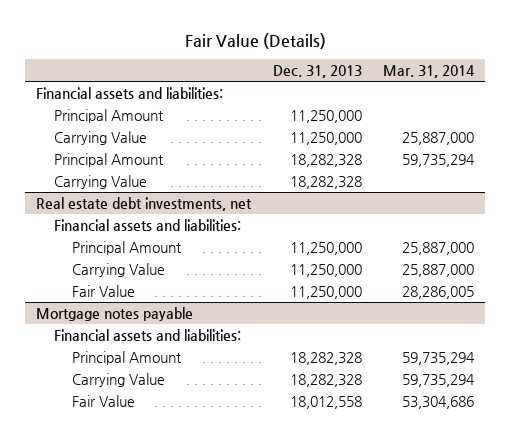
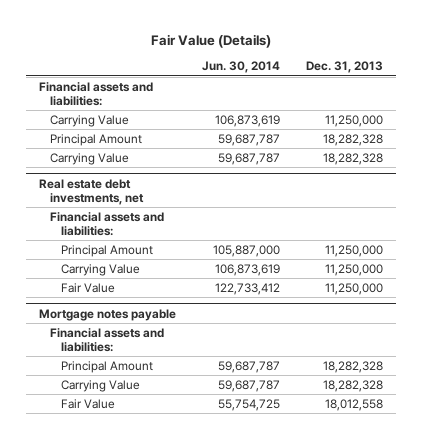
- | Dec. 31, 2013 | Mar. 31, 2014
+ | Jun. 30, 2014 | Dec. 31, 2013
- Principal Amount | 11,250,000 |

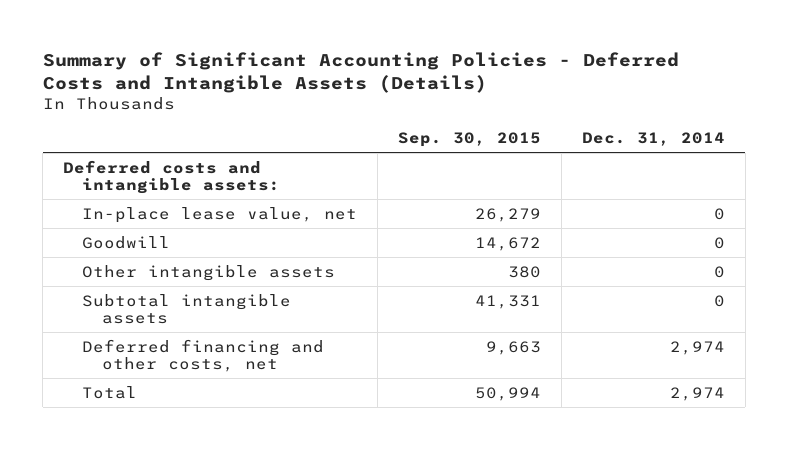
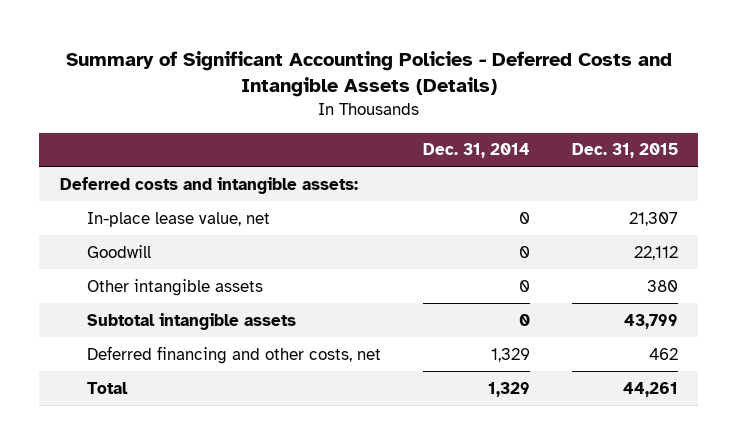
- | Sep. 30, 2015 | Dec. 31, 2014
+ | Dec. 31, 2014 | Dec. 31, 2015
- Deferred financing and other costs, net | 9,663 | 2,974
- Total | 50,994 | 2,974
+ Deferred financing and other costs, net | 1,329 | 462
+ Total | 1,329 | 44,261

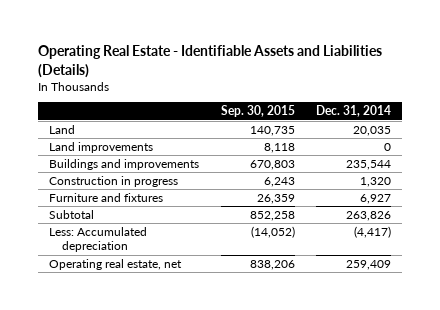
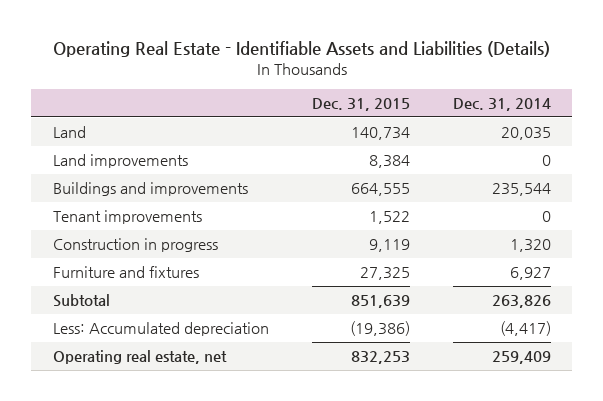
- | Sep. 30, 2015 | Dec. 31, 2014
+ | Dec. 31, 2015 | Dec. 31, 2014
+ Tenant improvements | 1,522 | 0

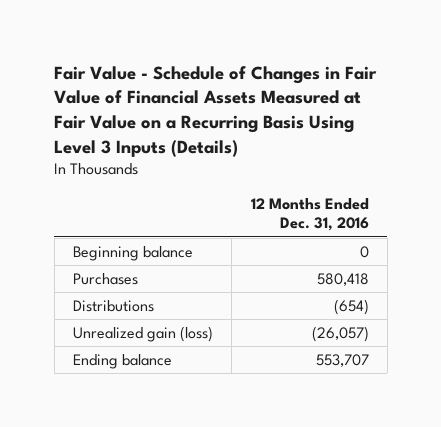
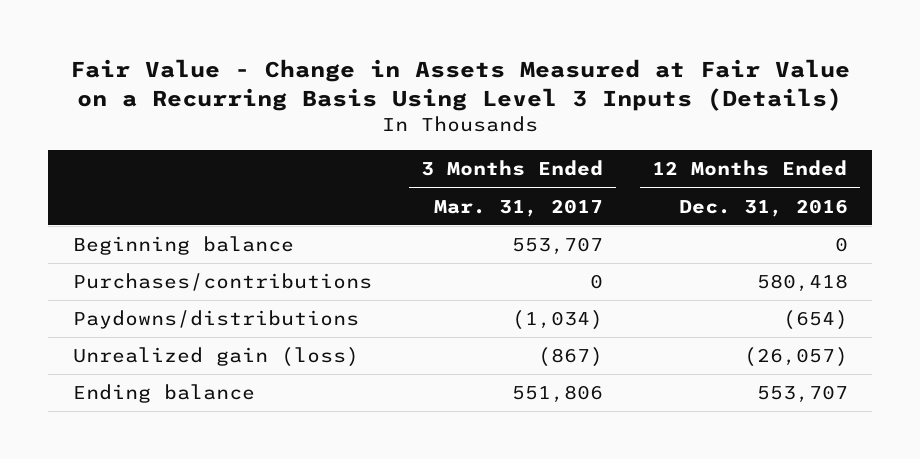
- Fair Value - Schedule of Changes in Fair Value of Financial Assets Measured at Fair Value on a Recurring Basis Using Level 3 Inputs (Details)
+ Fair Value - Change in Assets Measured at Fair Value on a Recurring Basis Using Level 3 Inputs (Details)
- | 12 Months Ended Dec. 31, 2016
+ | 3 Months Ended Mar. 31, 2017 | 12 Months Ended Dec. 31, 2016
- Purchases | 580,418
- Distributions | (654)
+ Purchases/contributions | 0 | 580,418
+ Paydowns/distributions | (1,034) | (654)

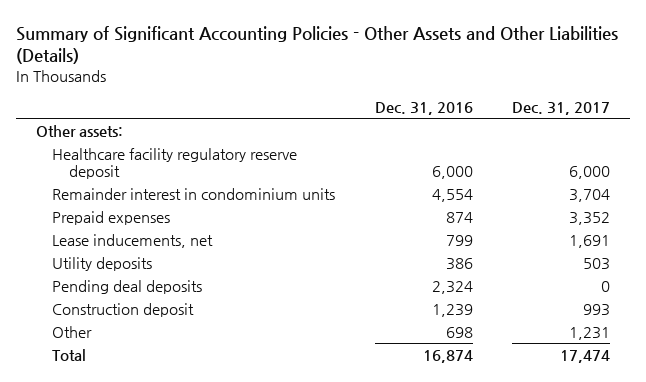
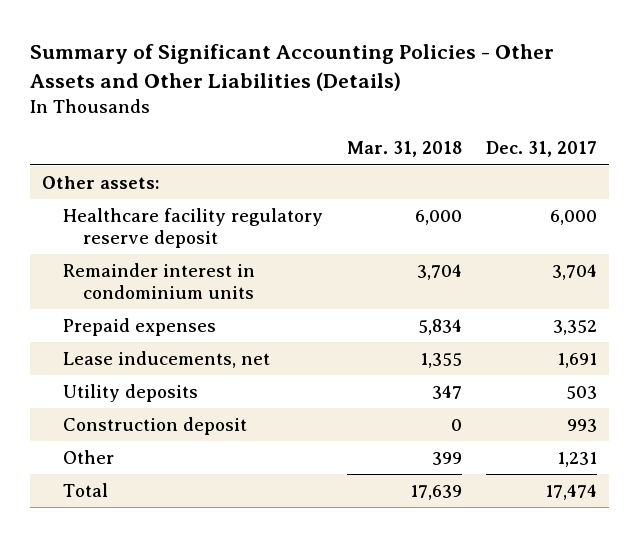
- | Dec. 31, 2016 | Dec. 31, 2017
+ | Mar. 31, 2018 | Dec. 31, 2017
- Pending deal deposits | 2,324 | 0

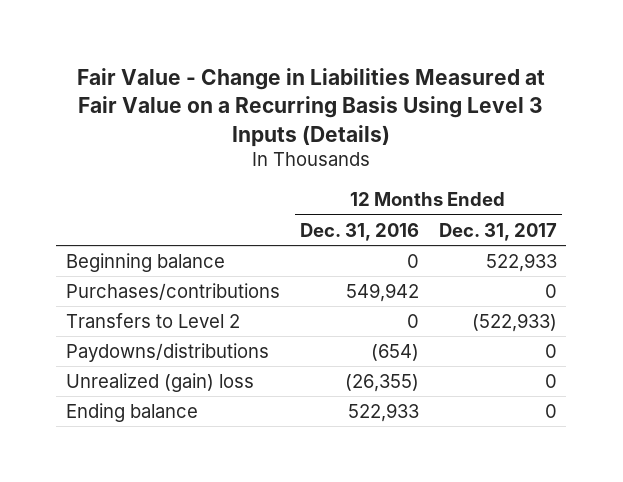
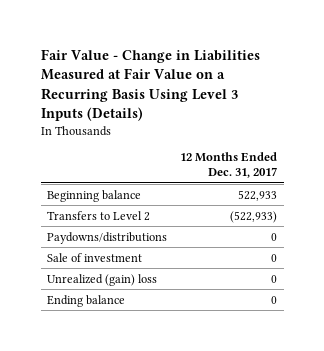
- | 12 Months Ended Dec. 31, 2016 | 12 Months Ended Dec. 31, 2017
+ | 12 Months Ended Dec. 31, 2017
- Purchases/contributions | 549,942 | 0
+ Sale of investment | 0

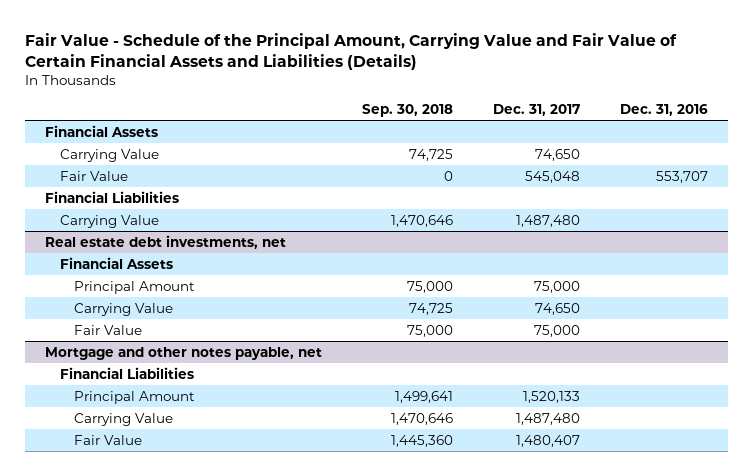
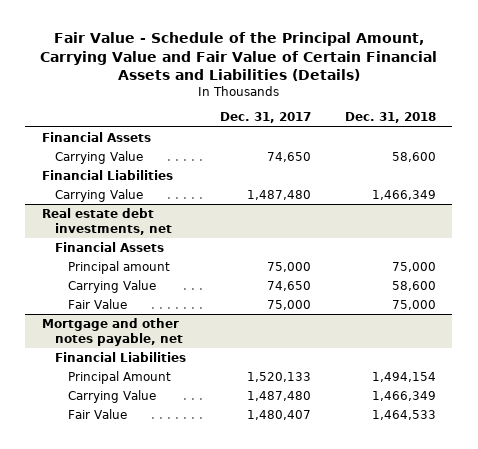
- | Sep. 30, 2018 | Dec. 31, 2017 | Dec. 31, 2016
+ | Dec. 31, 2017 | Dec. 31, 2018
- Fair Value | 0 | 545,048 | 553,707
@ Real estate debt investments, net
- Principal Amount | 75,000 | 75,000 |
+ Principal amount | 75,000 | 75,000

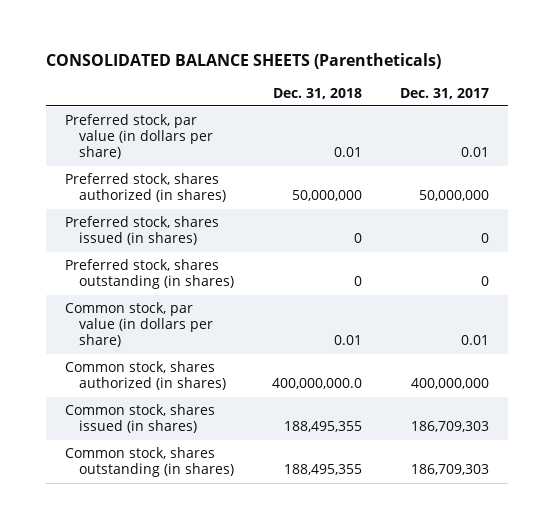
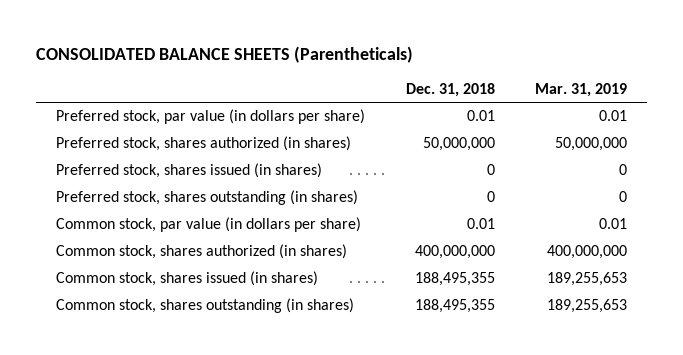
- | Dec. 31, 2018 | Dec. 31, 2017
+ | Dec. 31, 2018 | Mar. 31, 2019
- Common stock, shares authorized (in shares) | 400,000,000.0 | 400,000,000
+ Common stock, shares authorized (in shares) | 400,000,000 | 400,000,000

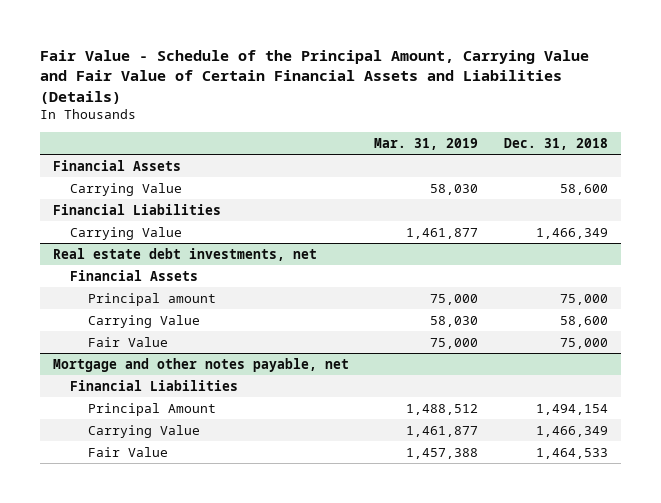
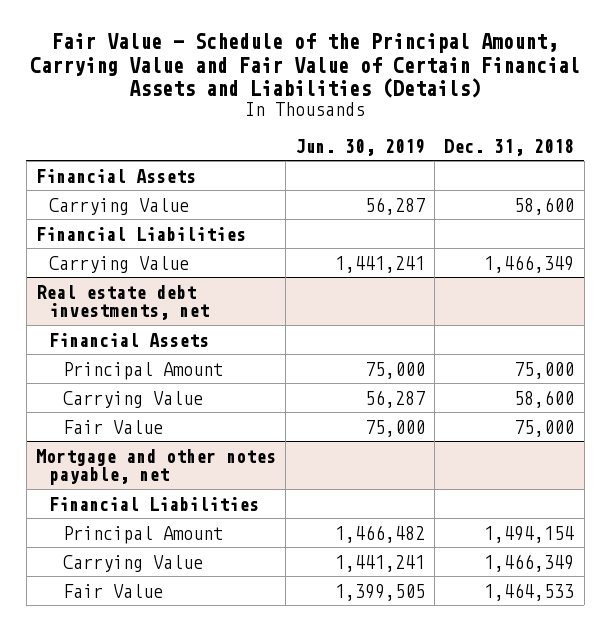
- | Mar. 31, 2019 | Dec. 31, 2018
+ | Jun. 30, 2019 | Dec. 31, 2018
@ Real estate debt investments, net
- Principal amount | 75,000 | 75,000
+ Principal Amount | 75,000 | 75,000

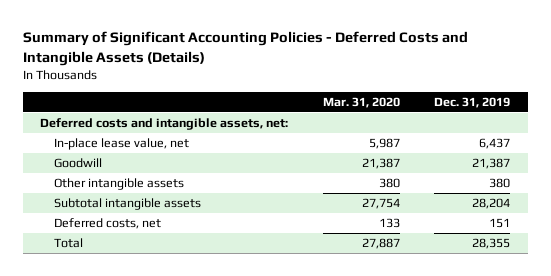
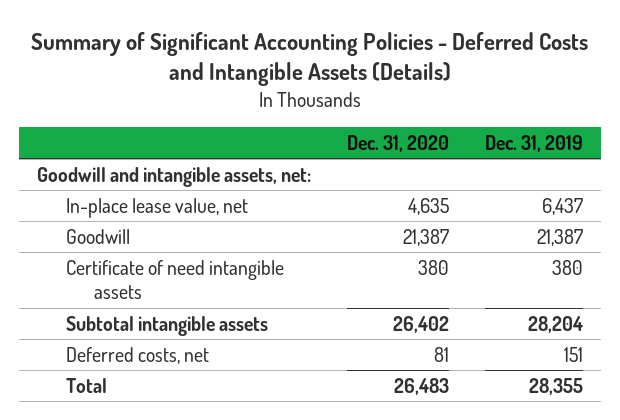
- | Mar. 31, 2020 | Dec. 31, 2019
+ | Dec. 31, 2020 | Dec. 31, 2019
- Deferred costs and intangible assets, net:
+ Goodwill and intangible assets, net:
- Other intangible assets | 380 | 380
+ Certificate of need intangible assets | 380 | 380

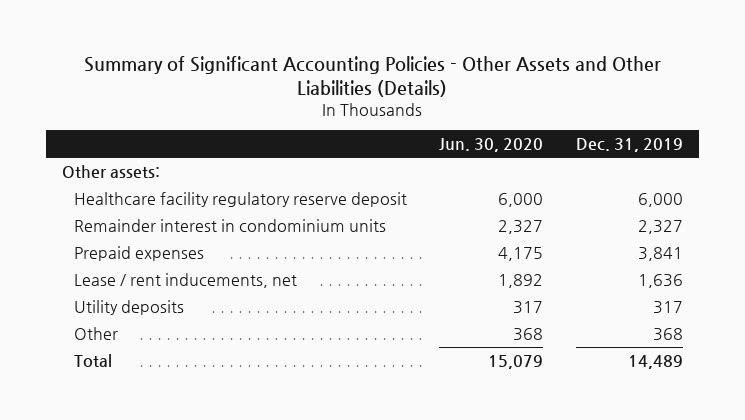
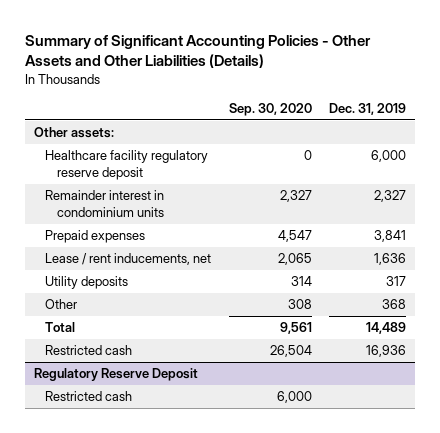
- | Jun. 30, 2020 | Dec. 31, 2019
+ | Sep. 30, 2020 | Dec. 31, 2019
+ Restricted cash | 26,504 | 16,936
+ Regulatory Reserve Deposit
+ Restricted cash | 6,000 |

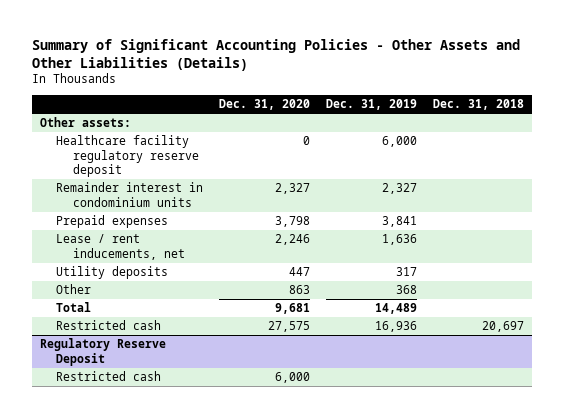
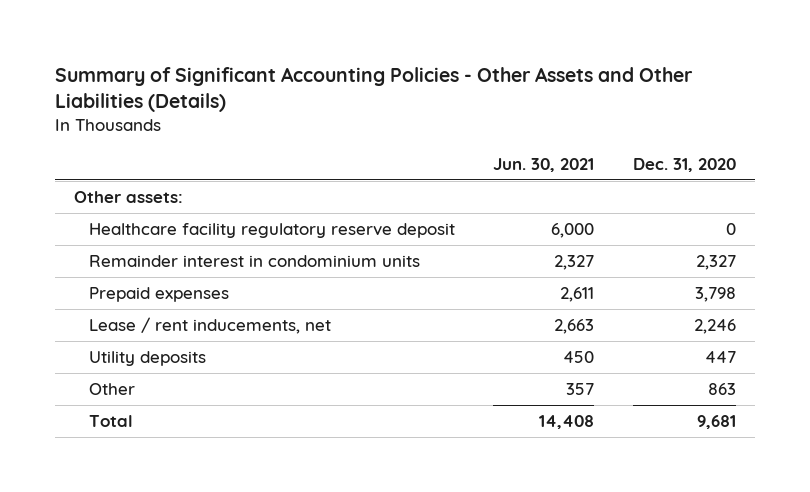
- | Dec. 31, 2020 | Dec. 31, 2019 | Dec. 31, 2018
+ | Jun. 30, 2021 | Dec. 31, 2020
- Restricted cash | 27,575 | 16,936 | 20,697
- Regulatory Reserve Deposit
- Restricted cash | 6,000 | |

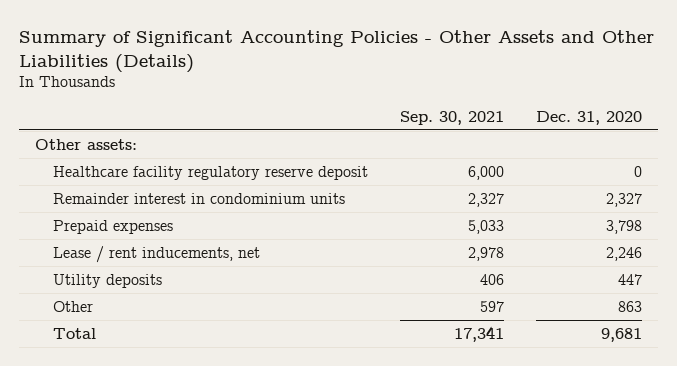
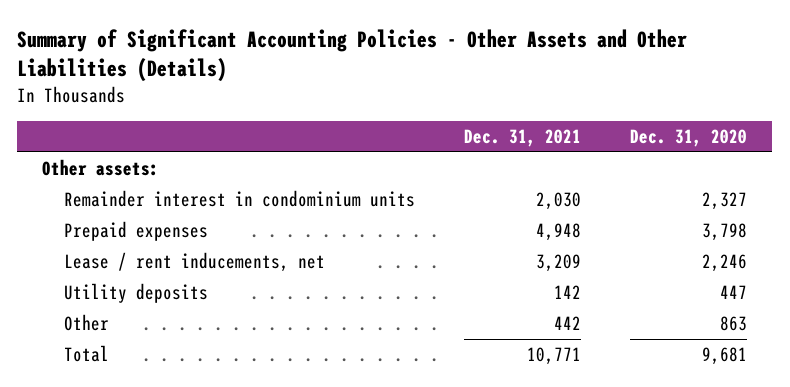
- | Sep. 30, 2021 | Dec. 31, 2020
+ | Dec. 31, 2021 | Dec. 31, 2020
- Healthcare facility regulatory reserve deposit | 6,000 | 0

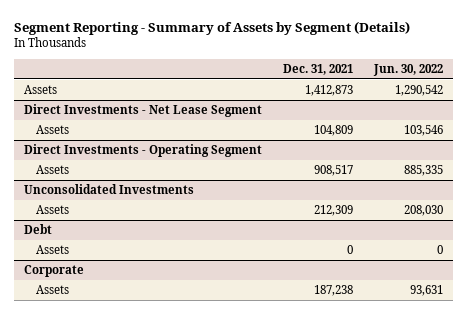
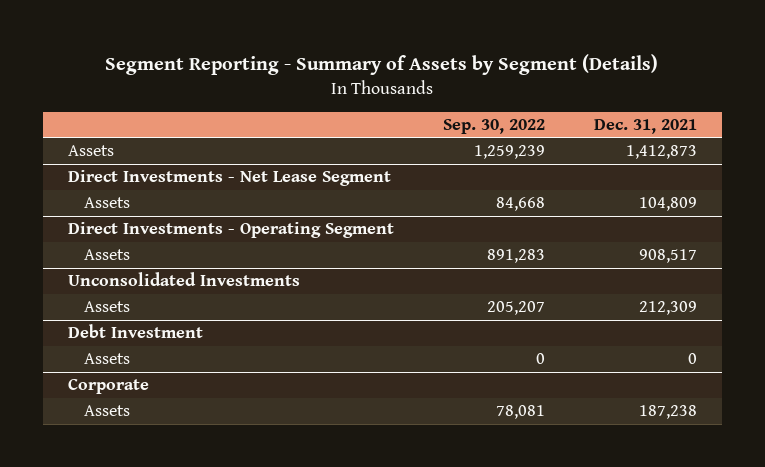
- | Dec. 31, 2021 | Jun. 30, 2022
+ | Sep. 30, 2022 | Dec. 31, 2021
- Debt
+ Debt Investment

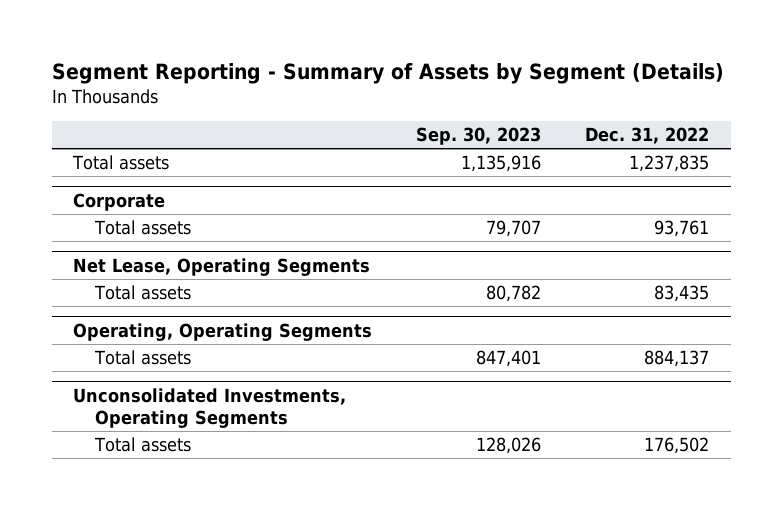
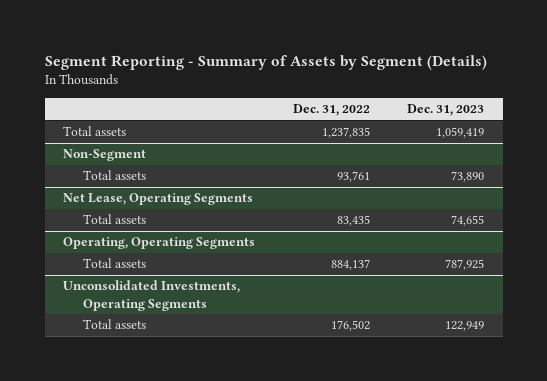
- | Sep. 30, 2023 | Dec. 31, 2022
+ | Dec. 31, 2022 | Dec. 31, 2023
- Corporate
+ Non-Segment

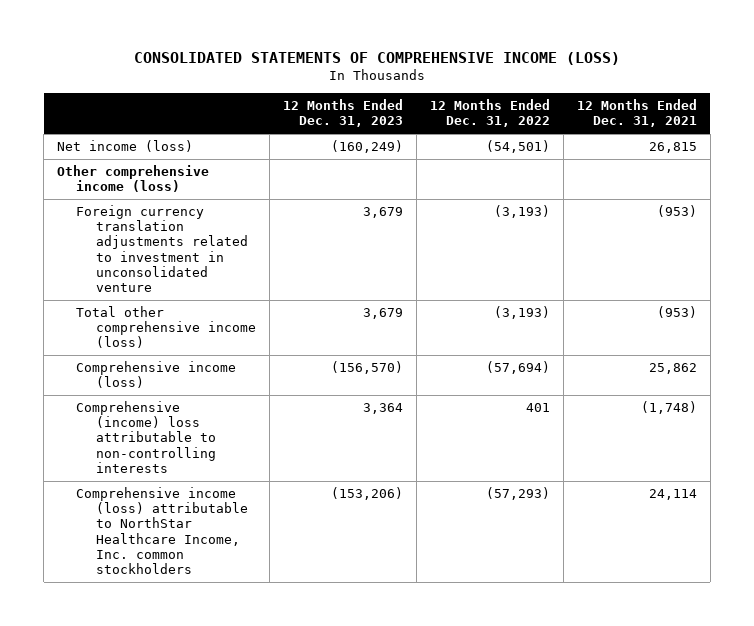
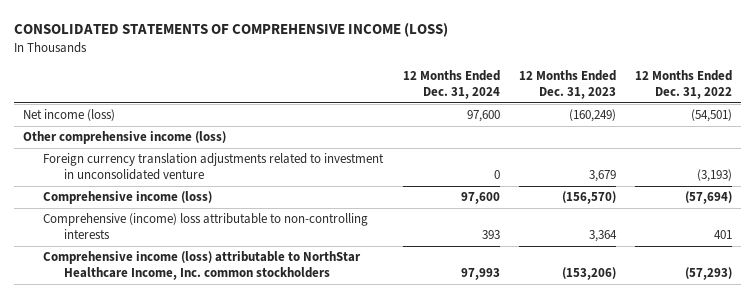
- | 12 Months Ended Dec. 31, 2023 | 12 Months Ended Dec. 31, 2022 | 12 Months Ended Dec. 31, 2021
+ | 12 Months Ended Dec. 31, 2024 | 12 Months Ended Dec. 31, 2023 | 12 Months Ended Dec. 31, 2022
- Total other comprehensive income (loss) | 3,679 | (3,193) | (953)

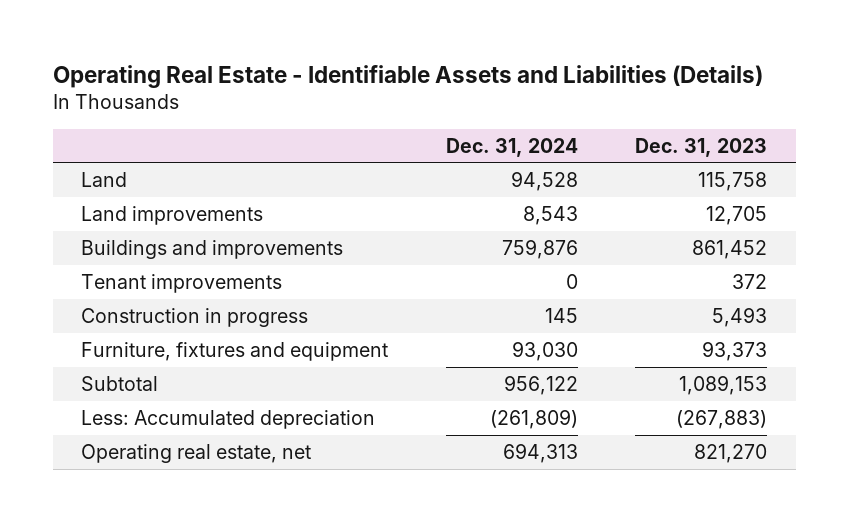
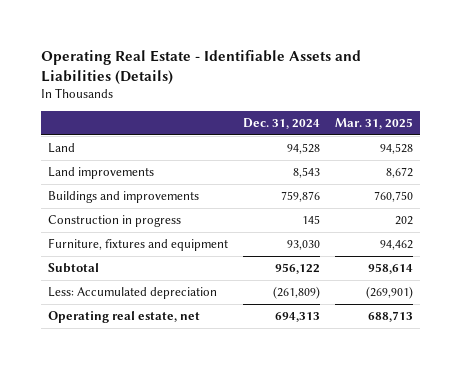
- | Dec. 31, 2024 | Dec. 31, 2023
+ | Dec. 31, 2024 | Mar. 31, 2025
- Tenant improvements | 0 | 372

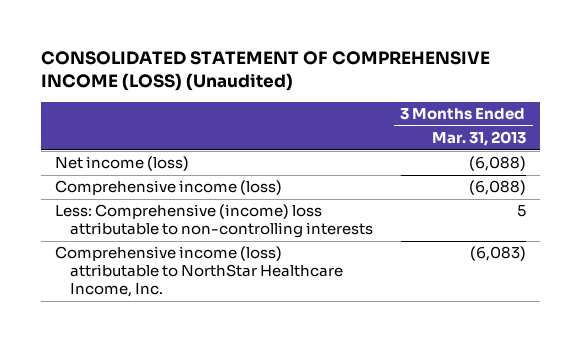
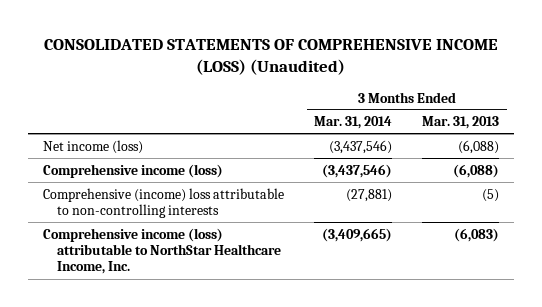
- CONSOLIDATED STATEMENT OF COMPREHENSIVE INCOME (LOSS) (Unaudited)
+ CONSOLIDATED STATEMENTS OF COMPREHENSIVE INCOME (LOSS) (Unaudited)
- | 3 Months Ended Mar. 31, 2013
+ | 3 Months Ended Mar. 31, 2014 | 3 Months Ended Mar. 31, 2013
- Less: Comprehensive (income) loss attributable to non-controlling interests | 5
+ Comprehensive (income) loss attributable to non-controlling interests | (27,881) | (5)

